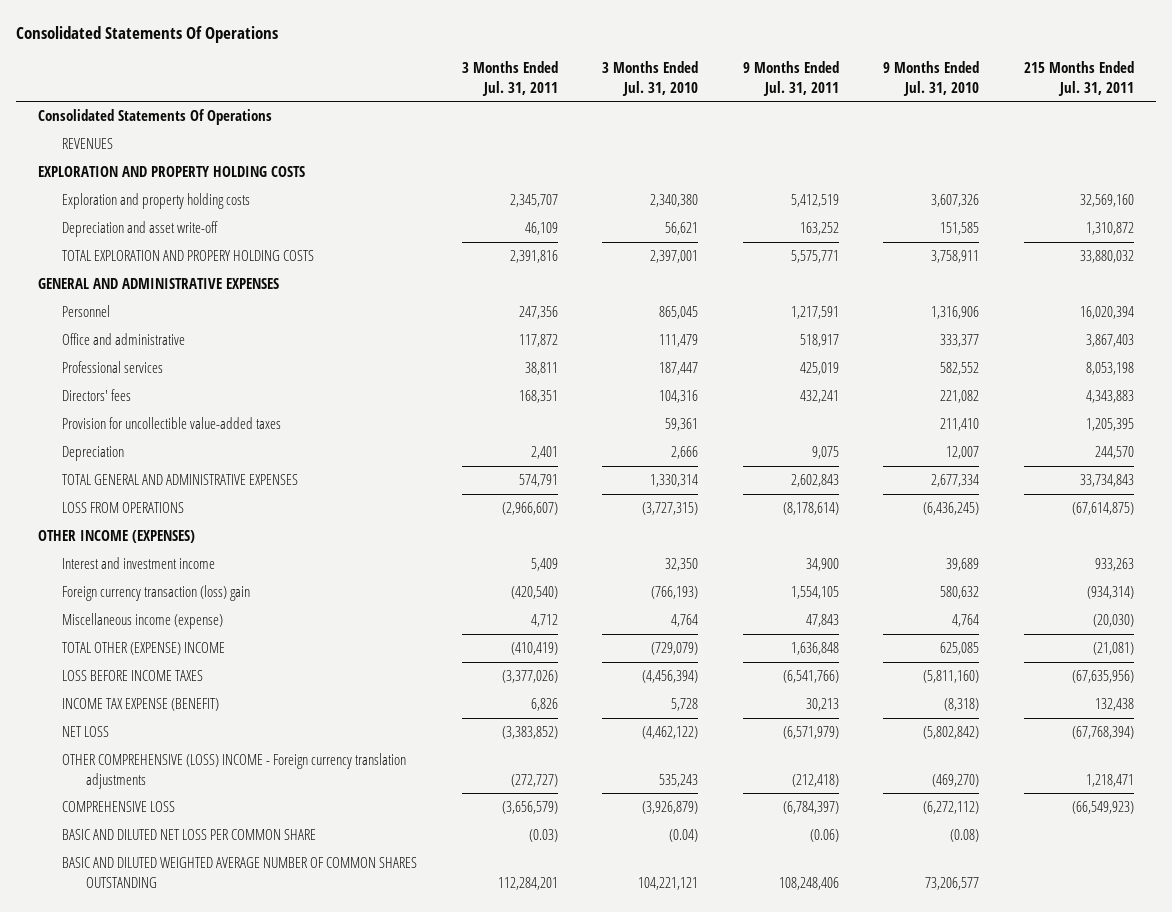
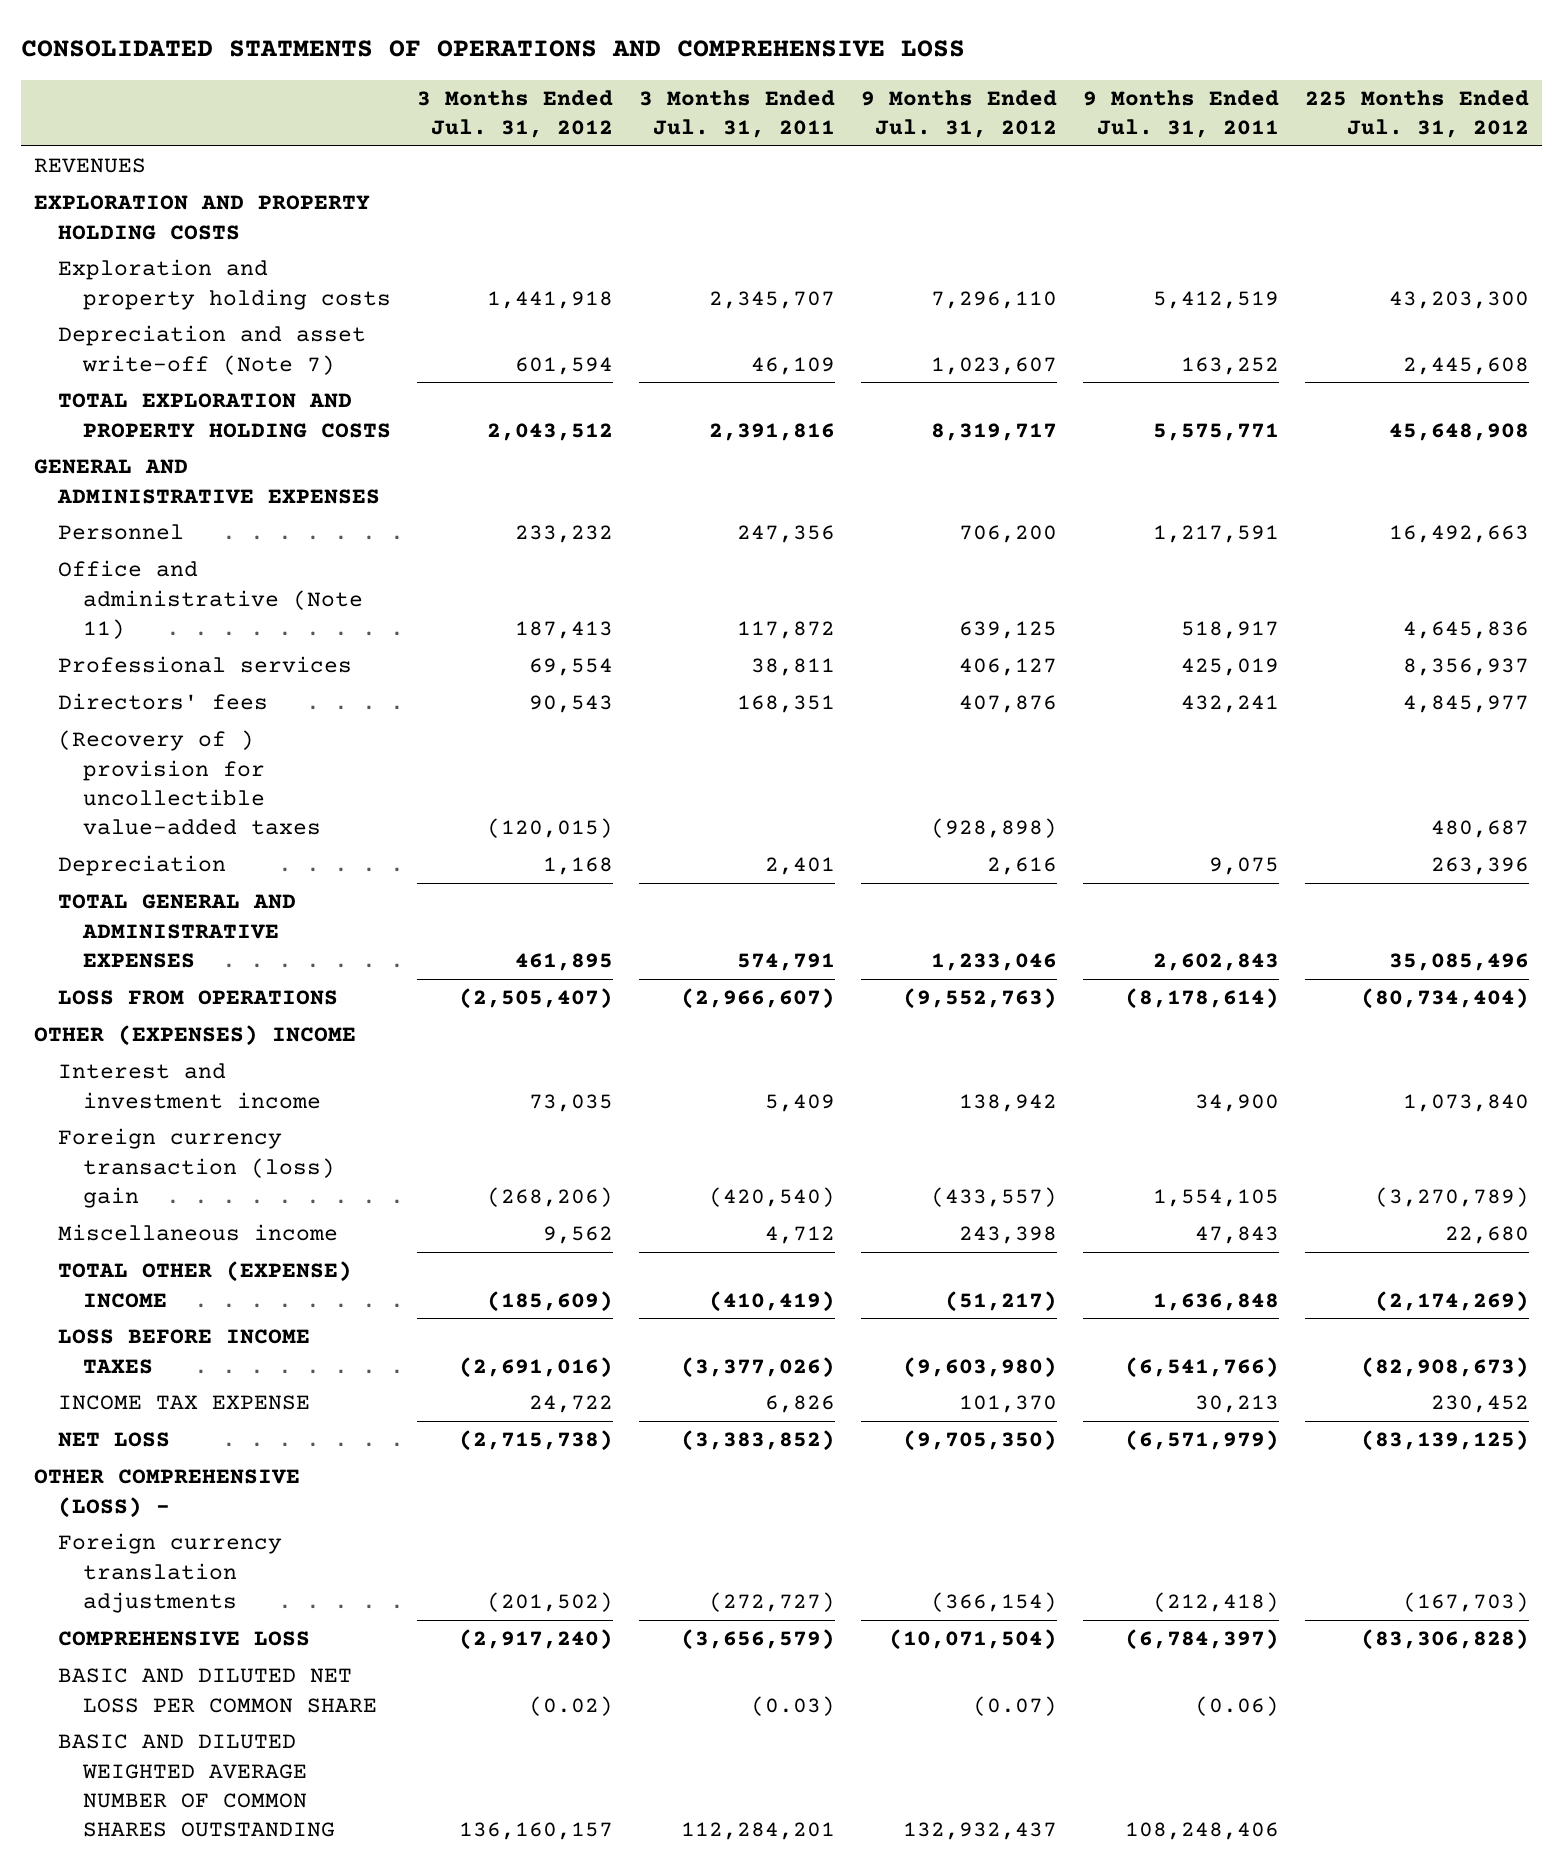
- Consolidated Statements Of Operations
+ CONSOLIDATED STATMENTS OF OPERATIONS AND COMPREHENSIVE LOSS
- | 3 Months Ended Jul. 31, 2011 | 3 Months Ended Jul. 31, 2010 | 9 Months Ended Jul. 31, 2011 | 9 Months Ended Jul. 31, 2010 | 215 Months Ended Jul. 31, 2011
+ | 3 Months Ended Jul. 31, 2012 | 3 Months Ended Jul. 31, 2011 | 9 Months Ended Jul. 31, 2012 | 9 Months Ended Jul. 31, 2011 | 225 Months Ended Jul. 31, 2012
- Consolidated Statements Of Operations
- Depreciation and asset write-off | 46,109 | 56,621 | 163,252 | 151,585 | 1,310,872
- TOTAL EXPLORATION AND PROPERY HOLDING COSTS | 2,391,816 | 2,397,001 | 5,575,771 | 3,758,911 | 33,880,032
+ Depreciation and asset write-off (Note 7) | 601,594 | 46,109 | 1,023,607 | 163,252 | 2,445,608
+ TOTAL EXPLORATION AND PROPERTY HOLDING COSTS | 2,043,512 | 2,391,816 | 8,319,717 | 5,575,771 | 45,648,908
- Office and administrative | 117,872 | 111,479 | 518,917 | 333,377 | 3,867,403
+ Office and administrative (Note 11) | 187,413 | 117,872 | 639,125 | 518,917 | 4,645,836
- Provision for uncollectible value-added taxes | | 59,361 | | 211,410 | 1,205,395
+ (Recovery of ) provision for uncollectible value-added taxes | (120,015) | | (928,898) | | 480,687
- OTHER INCOME (EXPENSES)
+ OTHER (EXPENSES) INCOME
- Miscellaneous income (expense) | 4,712 | 4,764 | 47,843 | 4,764 | (20,030)
+ Miscellaneous income | 9,562 | 4,712 | 243,398 | 47,843 | 22,680
- INCOME TAX EXPENSE (BENEFIT) | 6,826 | 5,728 | 30,213 | (8,318) | 132,438
+ INCOME TAX EXPENSE | 24,722 | 6,826 | 101,370 | 30,213 | 230,452
- OTHER COMPREHENSIVE (LOSS) INCOME - Foreign currency translation adjustments | (272,727) | 535,243 | (212,418) | (469,270) | 1,218,471
+ OTHER COMPREHENSIVE (LOSS) -
+ Foreign currency translation adjustments | (201,502) | (272,727) | (366,154) | (212,418) | (167,703)

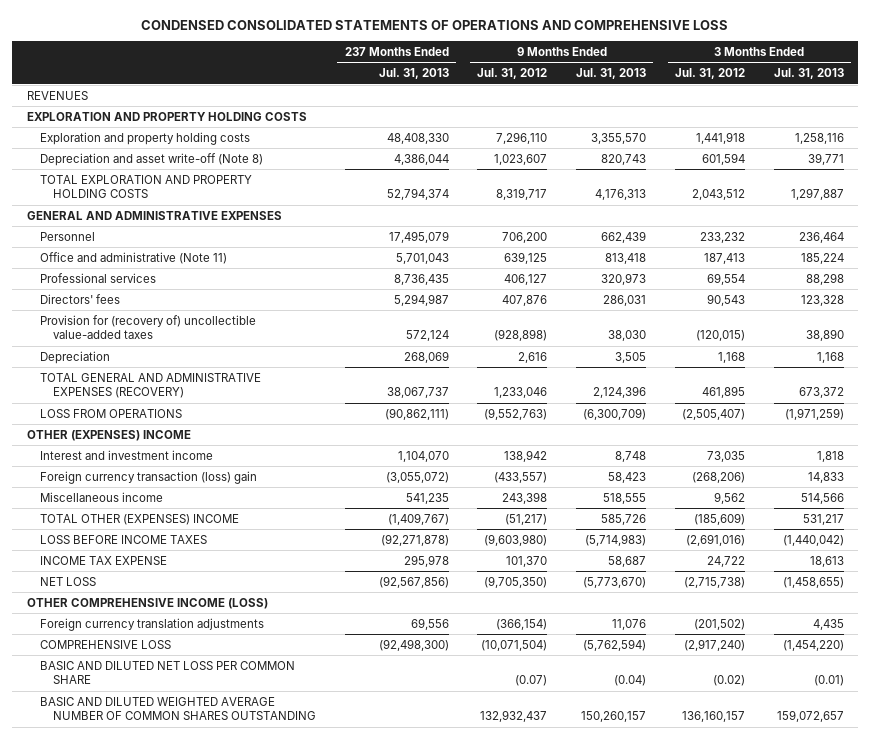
- CONSOLIDATED STATMENTS OF OPERATIONS AND COMPREHENSIVE LOSS
+ CONDENSED CONSOLIDATED STATEMENTS OF OPERATIONS AND COMPREHENSIVE LOSS
- | 3 Months Ended Jul. 31, 2012 | 3 Months Ended Jul. 31, 2011 | 9 Months Ended Jul. 31, 2012 | 9 Months Ended Jul. 31, 2011 | 225 Months Ended Jul. 31, 2012
+ | 237 Months Ended Jul. 31, 2013 | 9 Months Ended Jul. 31, 2012 | 9 Months Ended Jul. 31, 2013 | 3 Months Ended Jul. 31, 2012 | 3 Months Ended Jul. 31, 2013
- Depreciation and asset write-off (Note 7) | 601,594 | 46,109 | 1,023,607 | 163,252 | 2,445,608
+ Depreciation and asset write-off (Note 8) | 4,386,044 | 1,023,607 | 820,743 | 601,594 | 39,771
- (Recovery of ) provision for uncollectible value-added taxes | (120,015) | | (928,898) | | 480,687
+ Provision for (recovery of) uncollectible value-added taxes | 572,124 | (928,898) | 38,030 | (120,015) | 38,890
- TOTAL GENERAL AND ADMINISTRATIVE EXPENSES | 461,895 | 574,791 | 1,233,046 | 2,602,843 | 35,085,496
+ TOTAL GENERAL AND ADMINISTRATIVE EXPENSES (RECOVERY) | 38,067,737 | 1,233,046 | 2,124,396 | 461,895 | 673,372
- TOTAL OTHER (EXPENSE) INCOME | (185,609) | (410,419) | (51,217) | 1,636,848 | (2,174,269)
+ TOTAL OTHER (EXPENSES) INCOME | (1,409,767) | (51,217) | 585,726 | (185,609) | 531,217
- OTHER COMPREHENSIVE (LOSS) -
+ OTHER COMPREHENSIVE INCOME (LOSS)

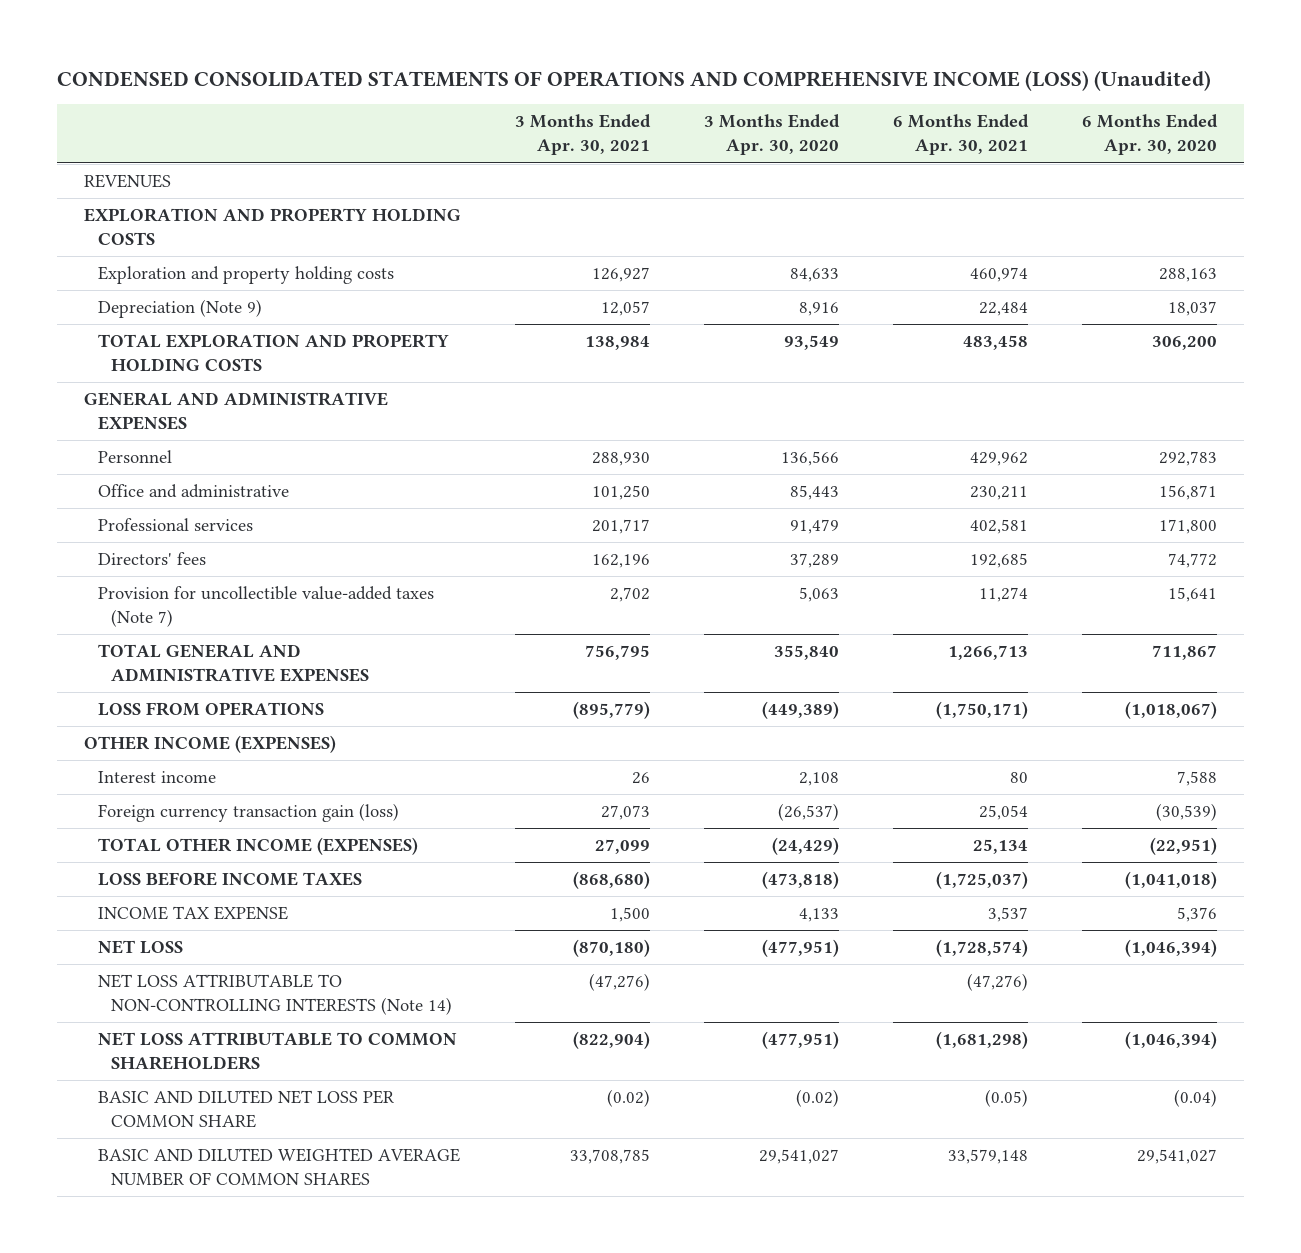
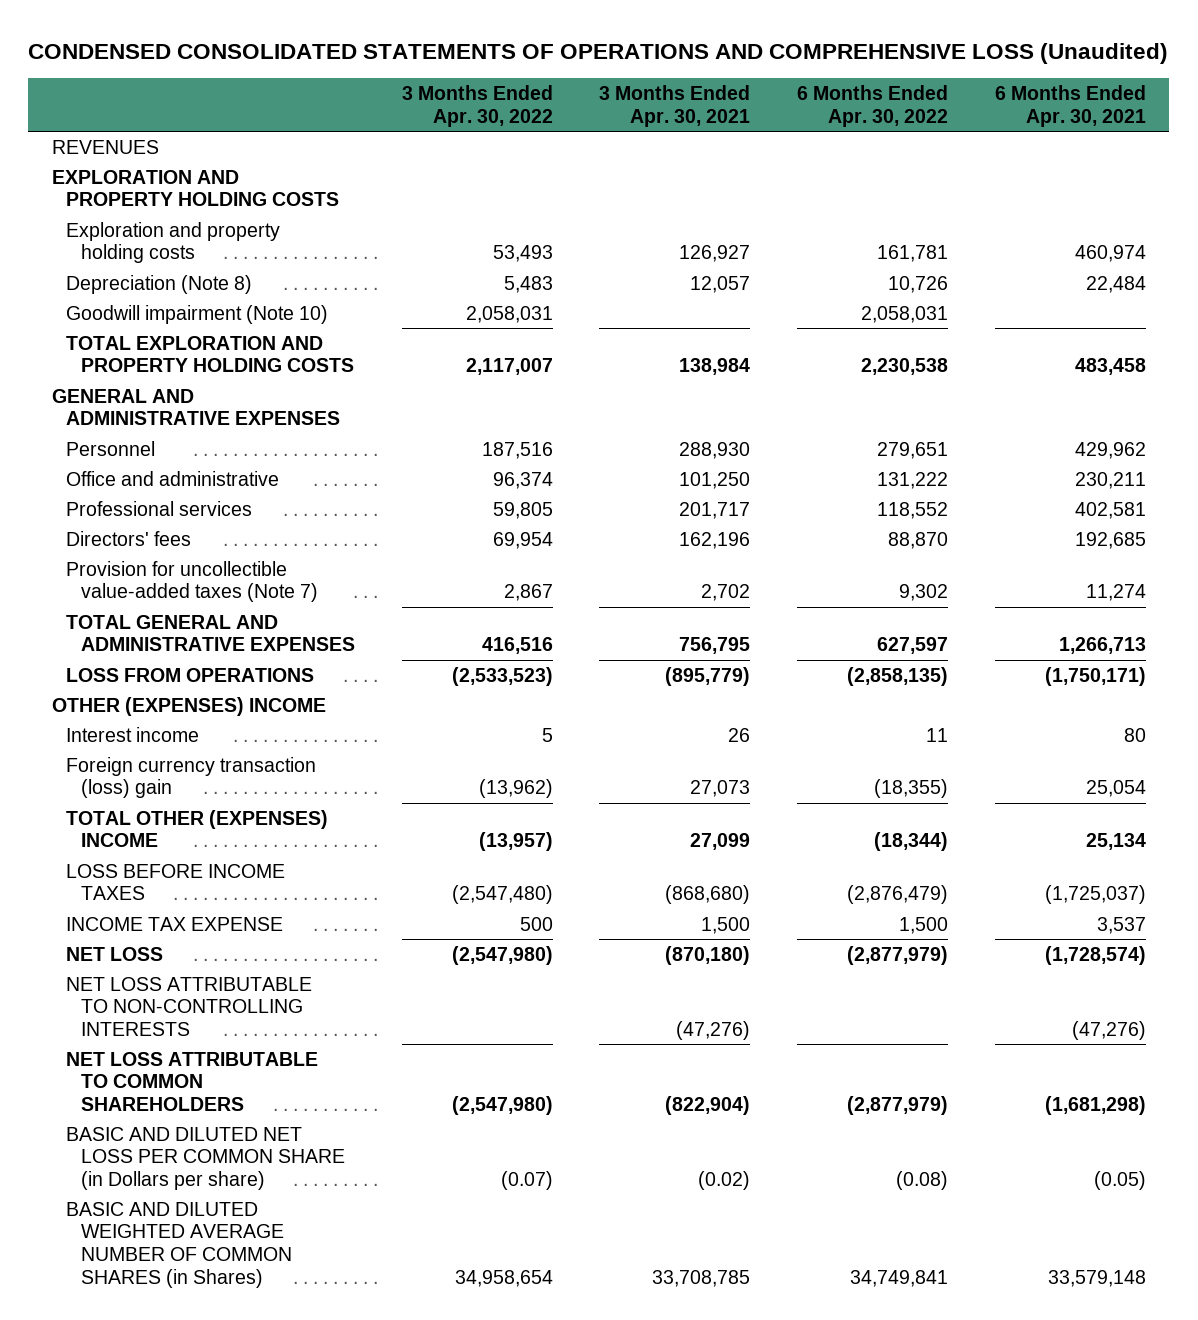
- CONDENSED CONSOLIDATED STATEMENTS OF OPERATIONS AND COMPREHENSIVE INCOME (LOSS) (Unaudited)
+ CONDENSED CONSOLIDATED STATEMENTS OF OPERATIONS AND COMPREHENSIVE LOSS (Unaudited)
- | 3 Months Ended Apr. 30, 2021 | 3 Months Ended Apr. 30, 2020 | 6 Months Ended Apr. 30, 2021 | 6 Months Ended Apr. 30, 2020
+ | 3 Months Ended Apr. 30, 2022 | 3 Months Ended Apr. 30, 2021 | 6 Months Ended Apr. 30, 2022 | 6 Months Ended Apr. 30, 2021
- Depreciation (Note 9) | 12,057 | 8,916 | 22,484 | 18,037
+ Depreciation (Note 8) | 5,483 | 12,057 | 10,726 | 22,484
+ Goodwill impairment (Note 10) | 2,058,031 | | 2,058,031 |
- OTHER INCOME (EXPENSES)
+ OTHER (EXPENSES) INCOME
- Foreign currency transaction gain (loss) | 27,073 | (26,537) | 25,054 | (30,539)
- TOTAL OTHER INCOME (EXPENSES) | 27,099 | (24,429) | 25,134 | (22,951)
+ Foreign currency transaction (loss) gain | (13,962) | 27,073 | (18,355) | 25,054
+ TOTAL OTHER (EXPENSES) INCOME | (13,957) | 27,099 | (18,344) | 25,134
- NET LOSS ATTRIBUTABLE TO NON-CONTROLLING INTERESTS (Note 14) | (47,276) | | (47,276) |
+ NET LOSS ATTRIBUTABLE TO NON-CONTROLLING INTERESTS | | (47,276) | | (47,276)
- BASIC AND DILUTED NET LOSS PER COMMON SHARE | (0.02) | (0.02) | (0.05) | (0.04)
- BASIC AND DILUTED WEIGHTED AVERAGE NUMBER OF COMMON SHARES | 33,708,785 | 29,541,027 | 33,579,148 | 29,541,027
+ BASIC AND DILUTED NET LOSS PER COMMON SHARE (in Dollars per share) | (0.07) | (0.02) | (0.08) | (0.05)
+ BASIC AND DILUTED WEIGHTED AVERAGE NUMBER OF COMMON SHARES (in Shares) | 34,958,654 | 33,708,785 | 34,749,841 | 33,579,148

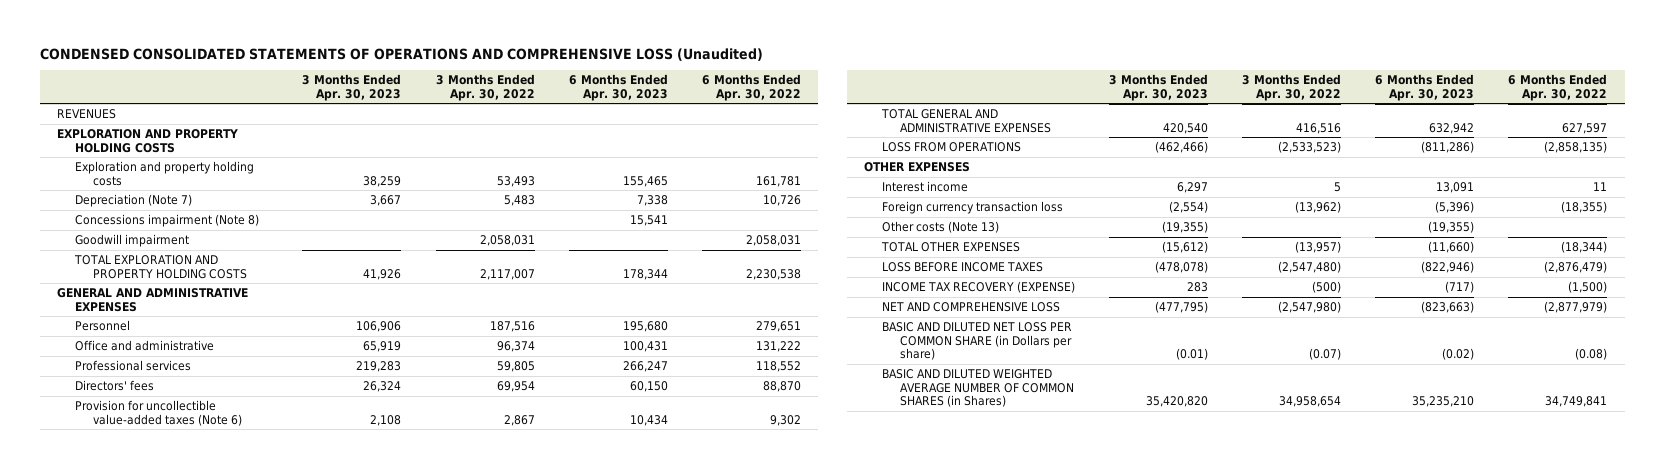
- | 3 Months Ended Apr. 30, 2022 | 3 Months Ended Apr. 30, 2021 | 6 Months Ended Apr. 30, 2022 | 6 Months Ended Apr. 30, 2021
+ | 3 Months Ended Apr. 30, 2023 | 3 Months Ended Apr. 30, 2022 | 6 Months Ended Apr. 30, 2023 | 6 Months Ended Apr. 30, 2022
- Depreciation (Note 8) | 5,483 | 12,057 | 10,726 | 22,484
- Goodwill impairment (Note 10) | 2,058,031 | | 2,058,031 |
+ Depreciation (Note 7) | 3,667 | 5,483 | 7,338 | 10,726
+ Concessions impairment (Note 8) | | | 15,541 |
+ Goodwill impairment | | 2,058,031 | | 2,058,031
- Provision for uncollectible value-added taxes (Note 7) | 2,867 | 2,702 | 9,302 | 11,274
+ Provision for uncollectible value-added taxes (Note 6) | 2,108 | 2,867 | 10,434 | 9,302
- OTHER (EXPENSES) INCOME
+ OTHER EXPENSES
- Foreign currency transaction (loss) gain | (13,962) | 27,073 | (18,355) | 25,054
- TOTAL OTHER (EXPENSES) INCOME | (13,957) | 27,099 | (18,344) | 25,134
+ Foreign currency transaction loss | (2,554) | (13,962) | (5,396) | (18,355)
+ Other costs (Note 13) | (19,355) | | (19,355) |
+ TOTAL OTHER EXPENSES | (15,612) | (13,957) | (11,660) | (18,344)
- INCOME TAX EXPENSE | 500 | 1,500 | 1,500 | 3,537
- NET LOSS | (2,547,980) | (870,180) | (2,877,979) | (1,728,574)
- NET LOSS ATTRIBUTABLE TO NON-CONTROLLING INTERESTS | | (47,276) | | (47,276)
- NET LOSS ATTRIBUTABLE TO COMMON SHAREHOLDERS | (2,547,980) | (822,904) | (2,877,979) | (1,681,298)
+ INCOME TAX RECOVERY (EXPENSE) | 283 | (500) | (717) | (1,500)
+ NET AND COMPREHENSIVE LOSS | (477,795) | (2,547,980) | (823,663) | (2,877,979)

